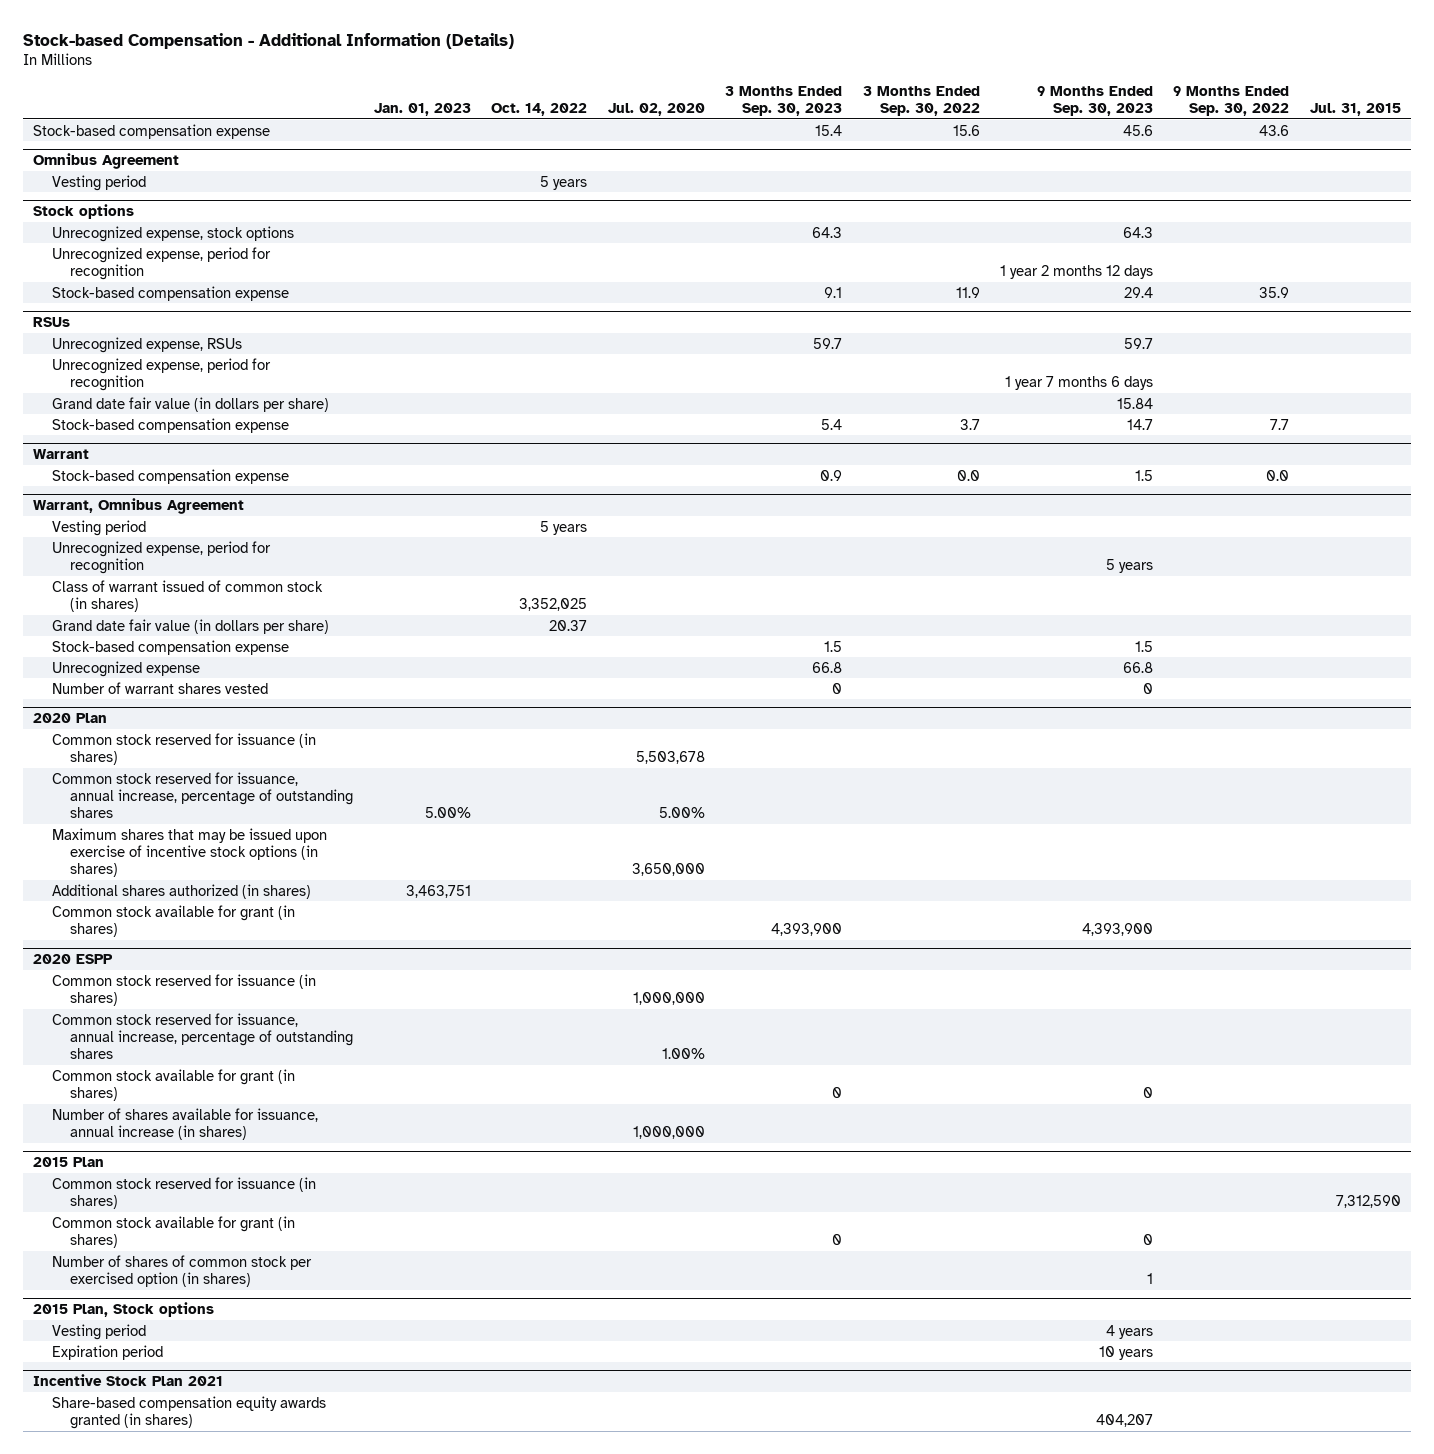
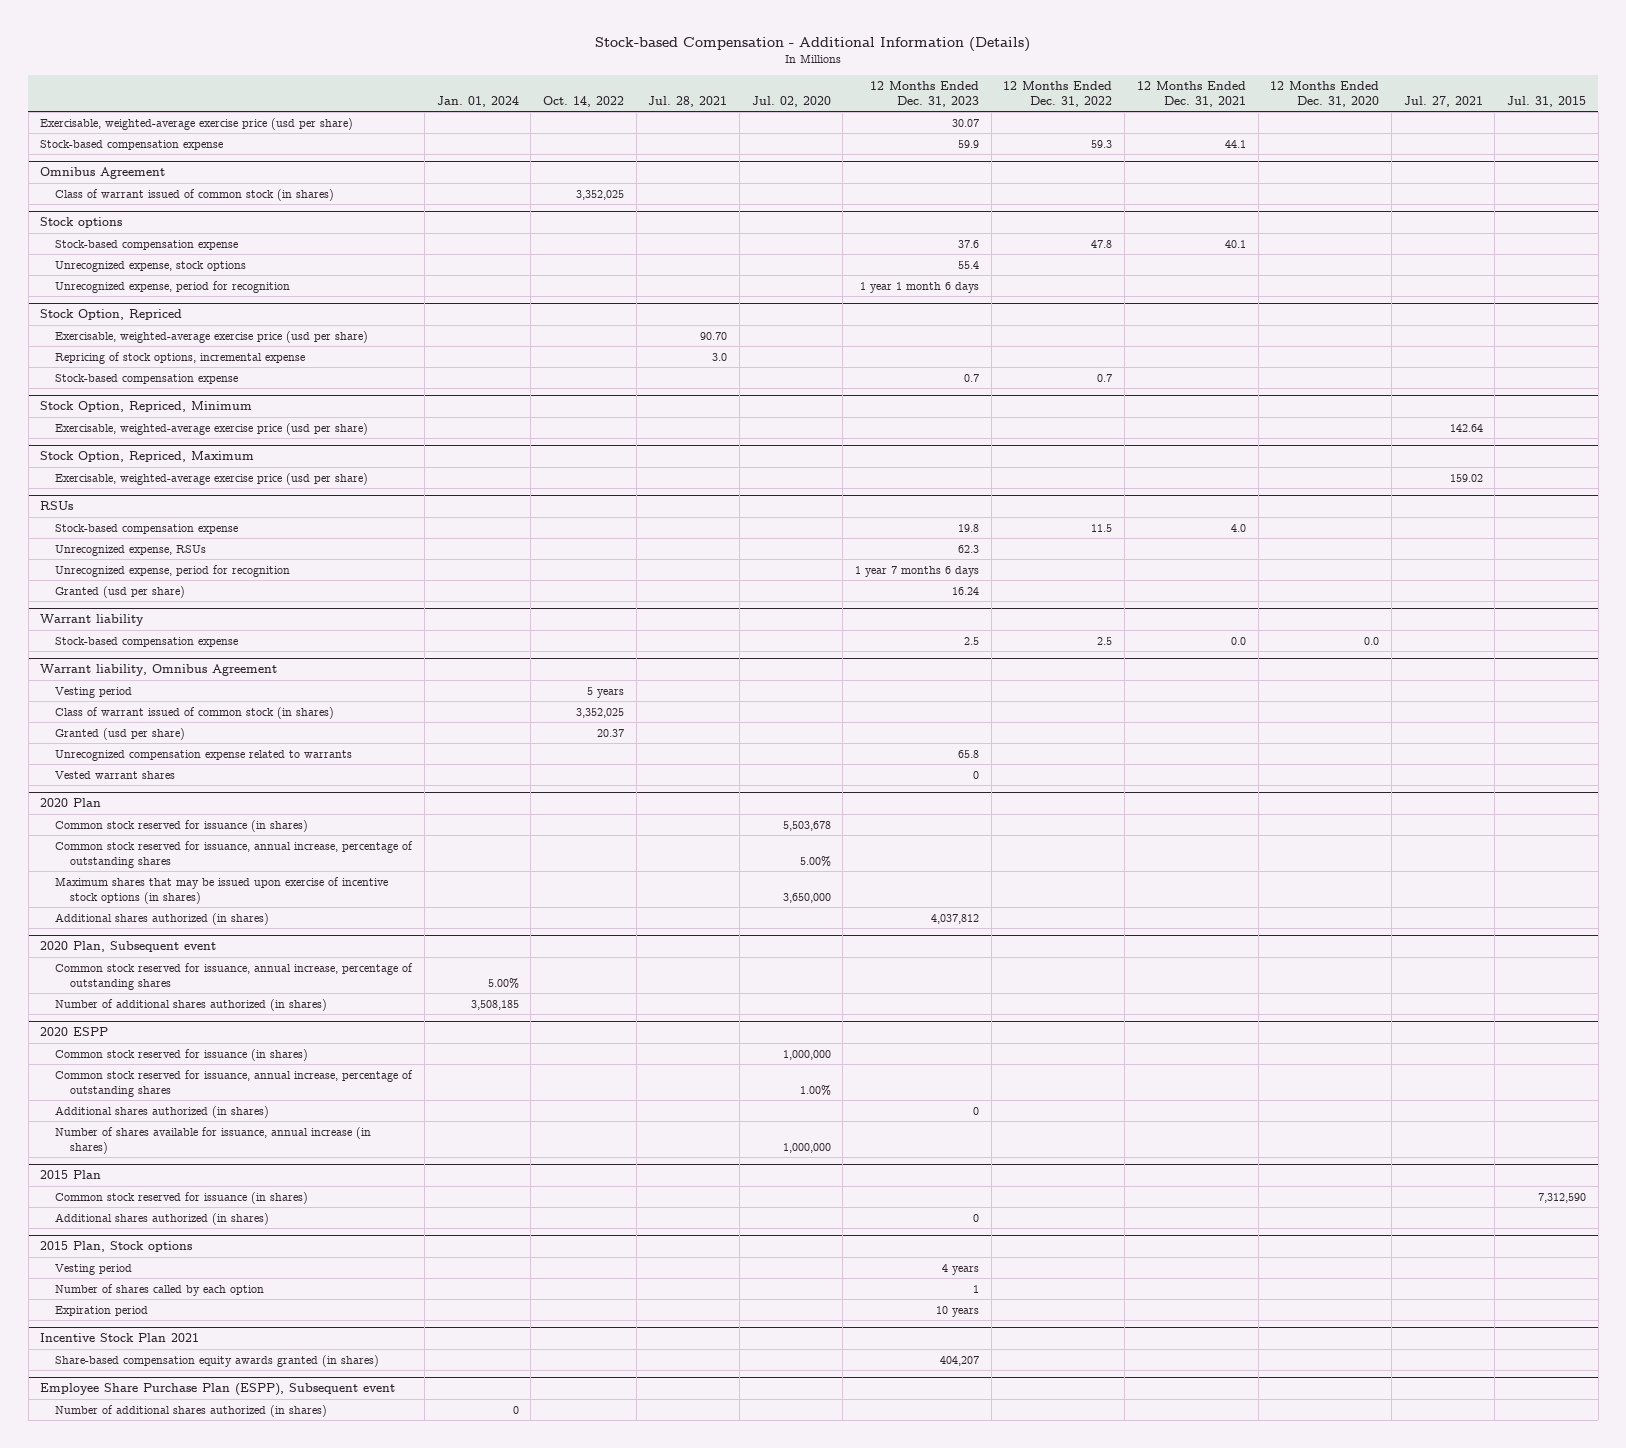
- | Jan. 01, 2023 | Oct. 14, 2022 | Jul. 02, 2020 | 3 Months Ended Sep. 30, 2023 | 3 Months Ended Sep. 30, 2022 | 9 Months Ended Sep. 30, 2023 | 9 Months Ended Sep. 30, 2022 | Jul. 31, 2015
+ | Jan. 01, 2024 | Oct. 14, 2022 | Jul. 28, 2021 | Jul. 02, 2020 | 12 Months Ended Dec. 31, 2023 | 12 Months Ended Dec. 31, 2022 | 12 Months Ended Dec. 31, 2021 | 12 Months Ended Dec. 31, 2020 | Jul. 27, 2021 | Jul. 31, 2015
+ Exercisable, weighted-average exercise price (usd per share) | | | | | 30.07 | | | | |
@ Omnibus Agreement
- Vesting period | | 5 years | | | | | |
+ Class of warrant issued of common stock (in shares) | | 3,352,025 | | | | | | | |
@ Stock options
moved up: Stock-based compensation expense | | | | | 37.6 | 47.8 | 40.1 | | |
+ Stock Option, Repriced
+ Exercisable, weighted-average exercise price (usd per share) | | | 90.70 | | | | | | |
+ Repricing of stock options, incremental expense | | | 3.0 | | | | | | |
+ Stock-based compensation expense | | | | | 0.7 | 0.7 | | | |
+ Stock Option, Repriced, Minimum
+ Exercisable, weighted-average exercise price (usd per share) | | | | | | | | | 142.64 |
+ Stock Option, Repriced, Maximum
+ Exercisable, weighted-average exercise price (usd per share) | | | | | | | | | 159.02 |
@ RSUs
moved up: Stock-based compensation expense | | | | | 19.8 | 11.5 | 4.0 | | |
- Grand date fair value (in dollars per share) | | | | | | 15.84 | |
- Warrant
@ RSUs
+ Granted (usd per share) | | | | | 16.24 | | | | |
+ Warrant liability
- Warrant, Omnibus Agreement
+ Warrant liability, Omnibus Agreement
- Unrecognized expense, period for recognition | | | | | | 5 years | |
- Grand date fair value (in dollars per share) | | 20.37 | | | | | |
- Stock-based compensation expense | | | | 1.5 | | 1.5 | |
- Unrecognized expense | | | | 66.8 | | 66.8 | |
- Number of warrant shares vested | | | | 0 | | 0 | |
+ Granted (usd per share) | | 20.37 | | | | | | | |
+ Unrecognized compensation expense related to warrants | | | | | 65.8 | | | | |
+ Vested warrant shares | | | | | 0 | | | | |
@ 2020 Plan
- Common stock available for grant (in shares) | | | | 4,393,900 | | 4,393,900 | |
+ 2020 Plan, Subsequent event
+ Common stock reserved for issuance, annual increase, percentage of outstanding shares | 5.00% | | | | | | | | |
+ Number of additional shares authorized (in shares) | 3,508,185 | | | | | | | | |
@ 2020 ESPP
- Common stock available for grant (in shares) | | | | 0 | | 0 | |
+ Additional shares authorized (in shares) | | | | | 0 | | | | |
@ 2015 Plan
- Common stock available for grant (in shares) | | | | 0 | | 0 | |
- Number of shares of common stock per exercised option (in shares) | | | | | | 1 | |
+ Additional shares authorized (in shares) | | | | | 0 | | | | |
@ 2015 Plan, Stock options
+ Number of shares called by each option | | | | | 1 | | | | |
+ Employee Share Purchase Plan (ESPP), Subsequent event
+ Number of additional shares authorized (in shares) | 0 | | | | | | | | |

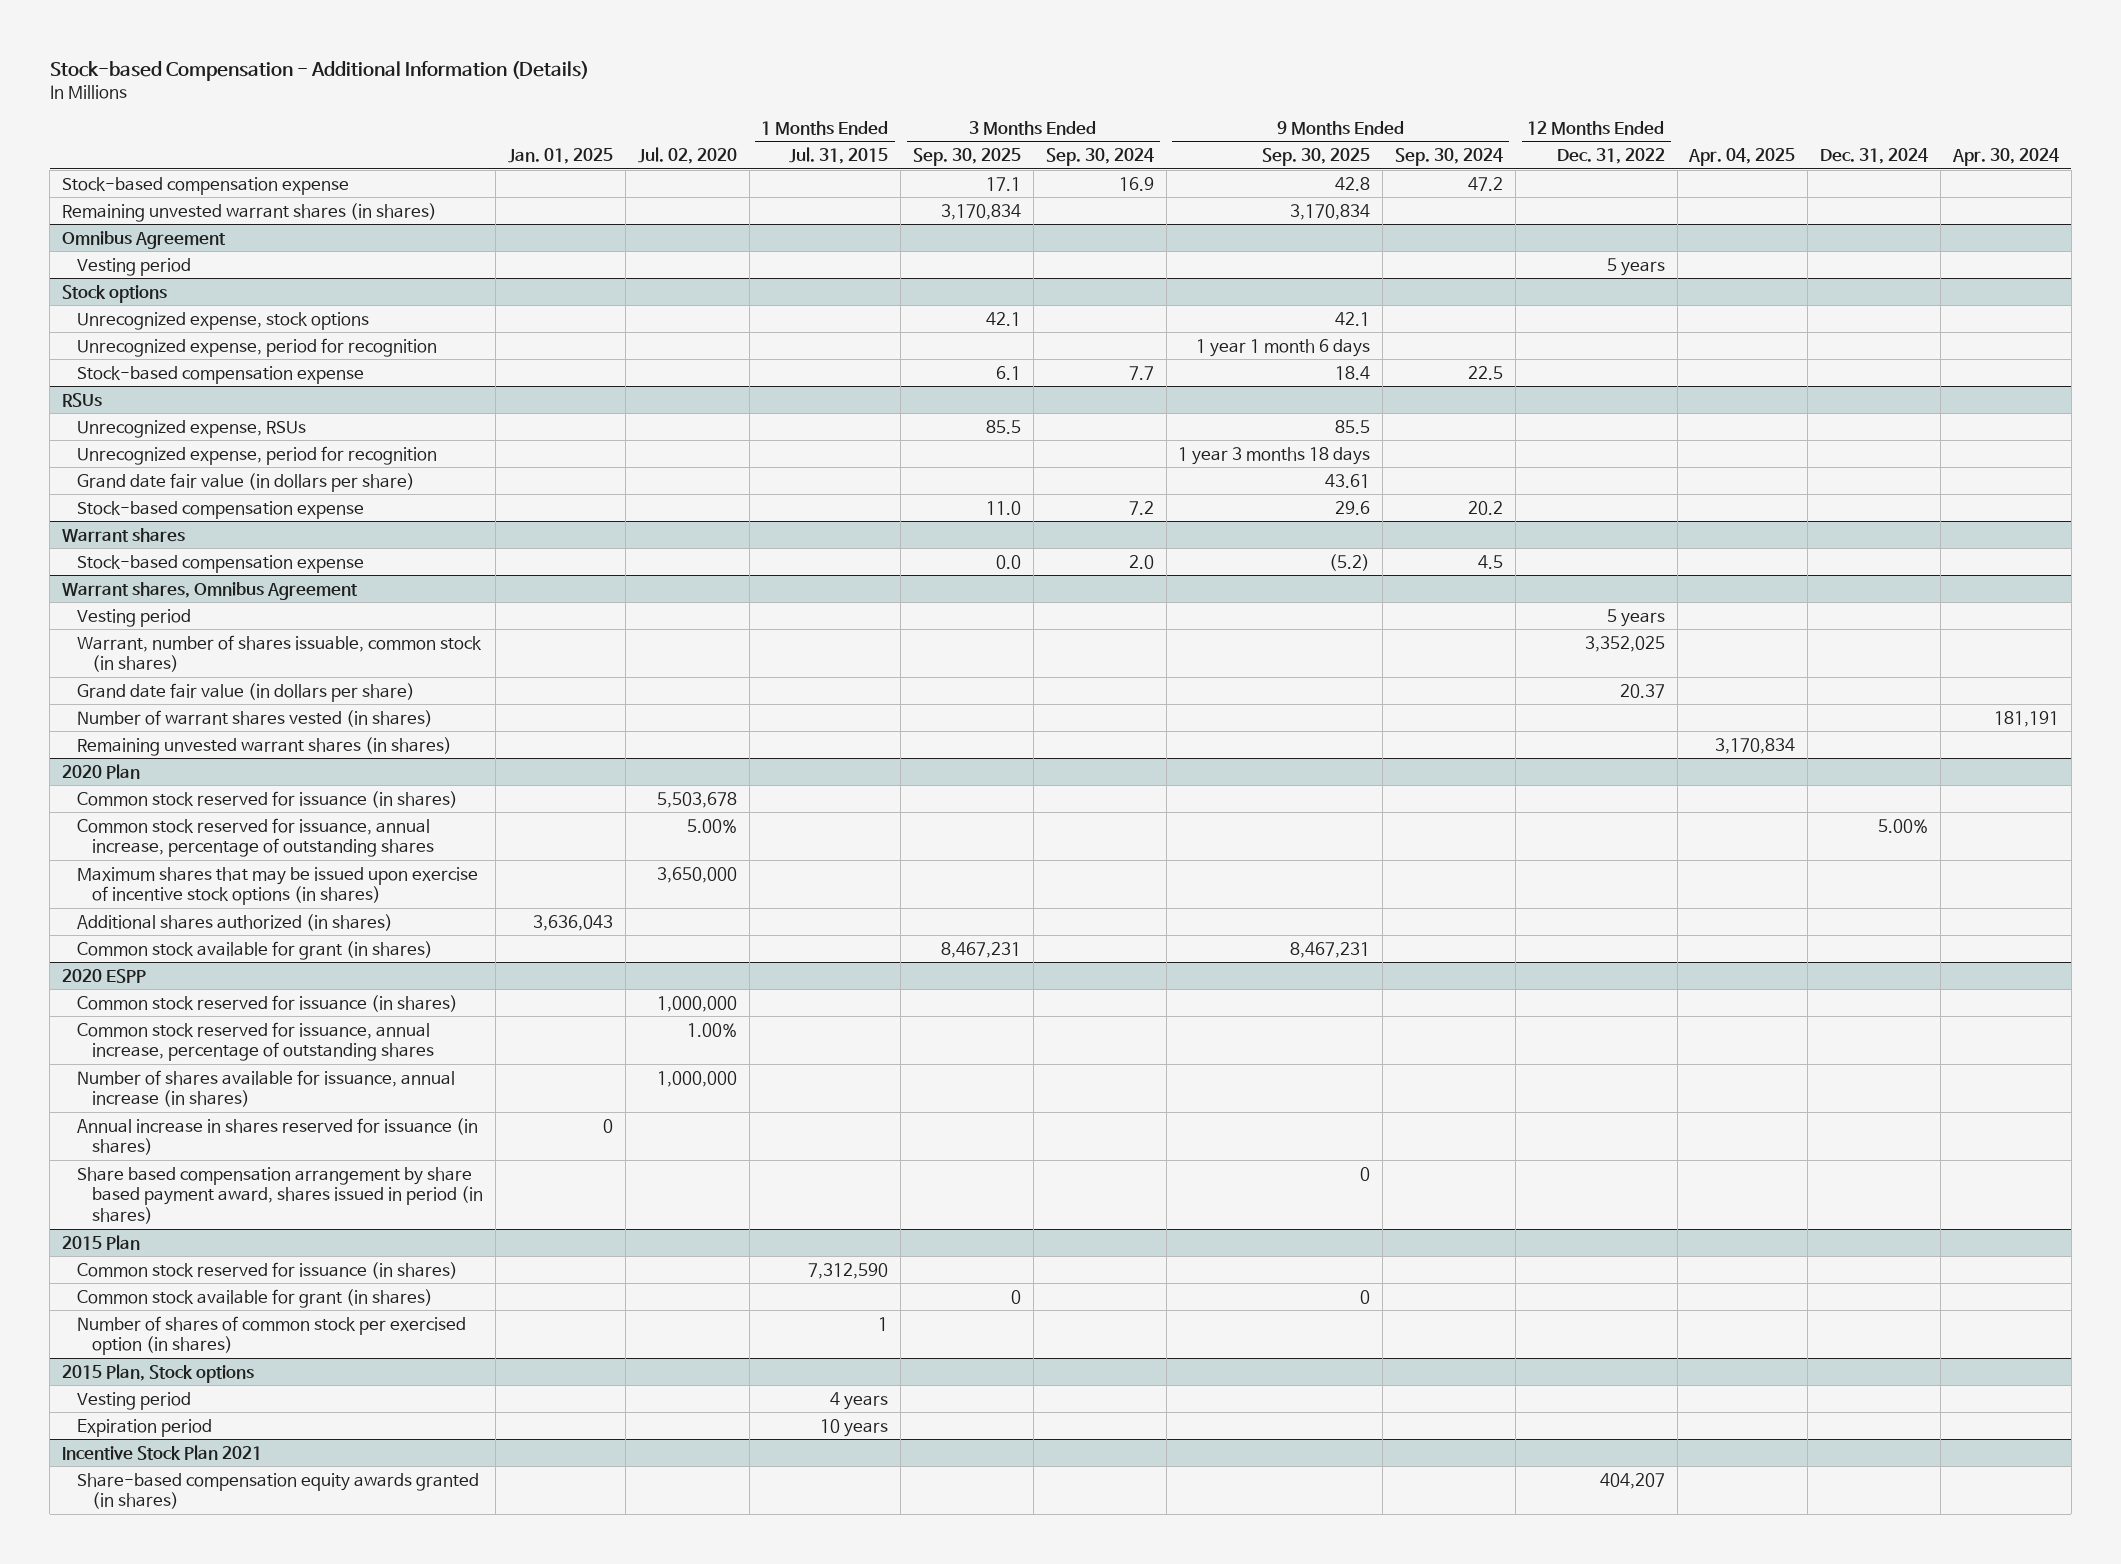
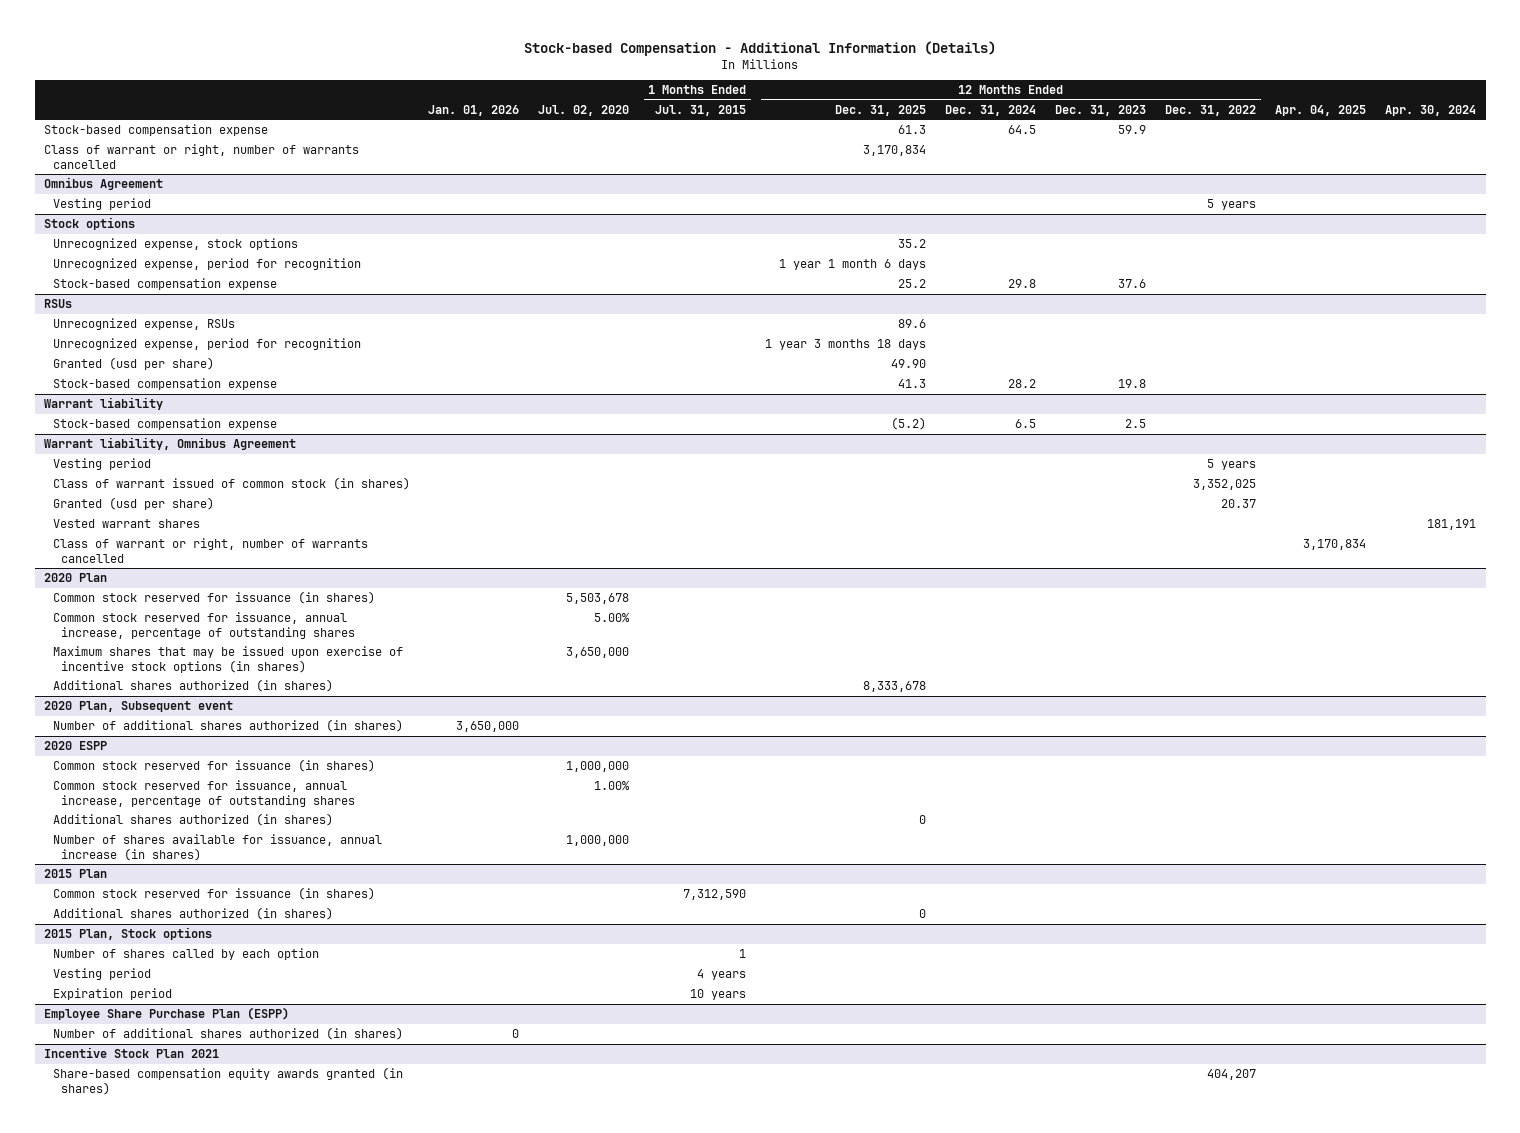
- | Jan. 01, 2025 | Jul. 02, 2020 | 1 Months Ended Jul. 31, 2015 | 3 Months Ended Sep. 30, 2025 | 3 Months Ended Sep. 30, 2024 | 9 Months Ended Sep. 30, 2025 | 9 Months Ended Sep. 30, 2024 | 12 Months Ended Dec. 31, 2022 | Apr. 04, 2025 | Dec. 31, 2024 | Apr. 30, 2024
+ | Jan. 01, 2026 | Jul. 02, 2020 | 1 Months Ended Jul. 31, 2015 | 12 Months Ended Dec. 31, 2025 | 12 Months Ended Dec. 31, 2024 | 12 Months Ended Dec. 31, 2023 | 12 Months Ended Dec. 31, 2022 | Apr. 04, 2025 | Apr. 30, 2024
- Remaining unvested warrant shares (in shares) | | | | 3,170,834 | | 3,170,834 | | | | |
+ Class of warrant or right, number of warrants cancelled | | | | 3,170,834 | | | | |
@ RSUs
- Grand date fair value (in dollars per share) | | | | | | 43.61 | | | | |
+ Granted (usd per share) | | | | 49.90 | | | | |
- Warrant shares
+ Warrant liability
- Warrant shares, Omnibus Agreement
+ Warrant liability, Omnibus Agreement
- Warrant, number of shares issuable, common stock (in shares) | | | | | | | | 3,352,025 | | |
- Grand date fair value (in dollars per share) | | | | | | | | 20.37 | | |
- Number of warrant shares vested (in shares) | | | | | | | | | | | 181,191
- Remaining unvested warrant shares (in shares) | | | | | | | | | 3,170,834 | |
+ Class of warrant issued of common stock (in shares) | | | | | | | 3,352,025 | |
+ Granted (usd per share) | | | | | | | 20.37 | |
+ Vested warrant shares | | | | | | | | | 181,191
+ Class of warrant or right, number of warrants cancelled | | | | | | | | 3,170,834 |
@ 2020 Plan
- Common stock available for grant (in shares) | | | | 8,467,231 | | 8,467,231 | | | | |
+ 2020 Plan, Subsequent event
+ Number of additional shares authorized (in shares) | 3,650,000 | | | | | | | |
@ 2020 ESPP
+ Additional shares authorized (in shares) | | | | 0 | | | | |
- Annual increase in shares reserved for issuance (in shares) | 0 | | | | | | | | | |
- Share based compensation arrangement by share based payment award, shares issued in period (in shares) | | | | | | 0 | | | | |
@ 2015 Plan
- Common stock available for grant (in shares) | | | | 0 | | 0 | | | | |
- Number of shares of common stock per exercised option (in shares) | | | 1 | | | | | | | |
+ Additional shares authorized (in shares) | | | | 0 | | | | |
@ 2015 Plan, Stock options
+ Number of shares called by each option | | | 1 | | | | | |
+ Employee Share Purchase Plan (ESPP)
+ Number of additional shares authorized (in shares) | 0 | | | | | | | |

